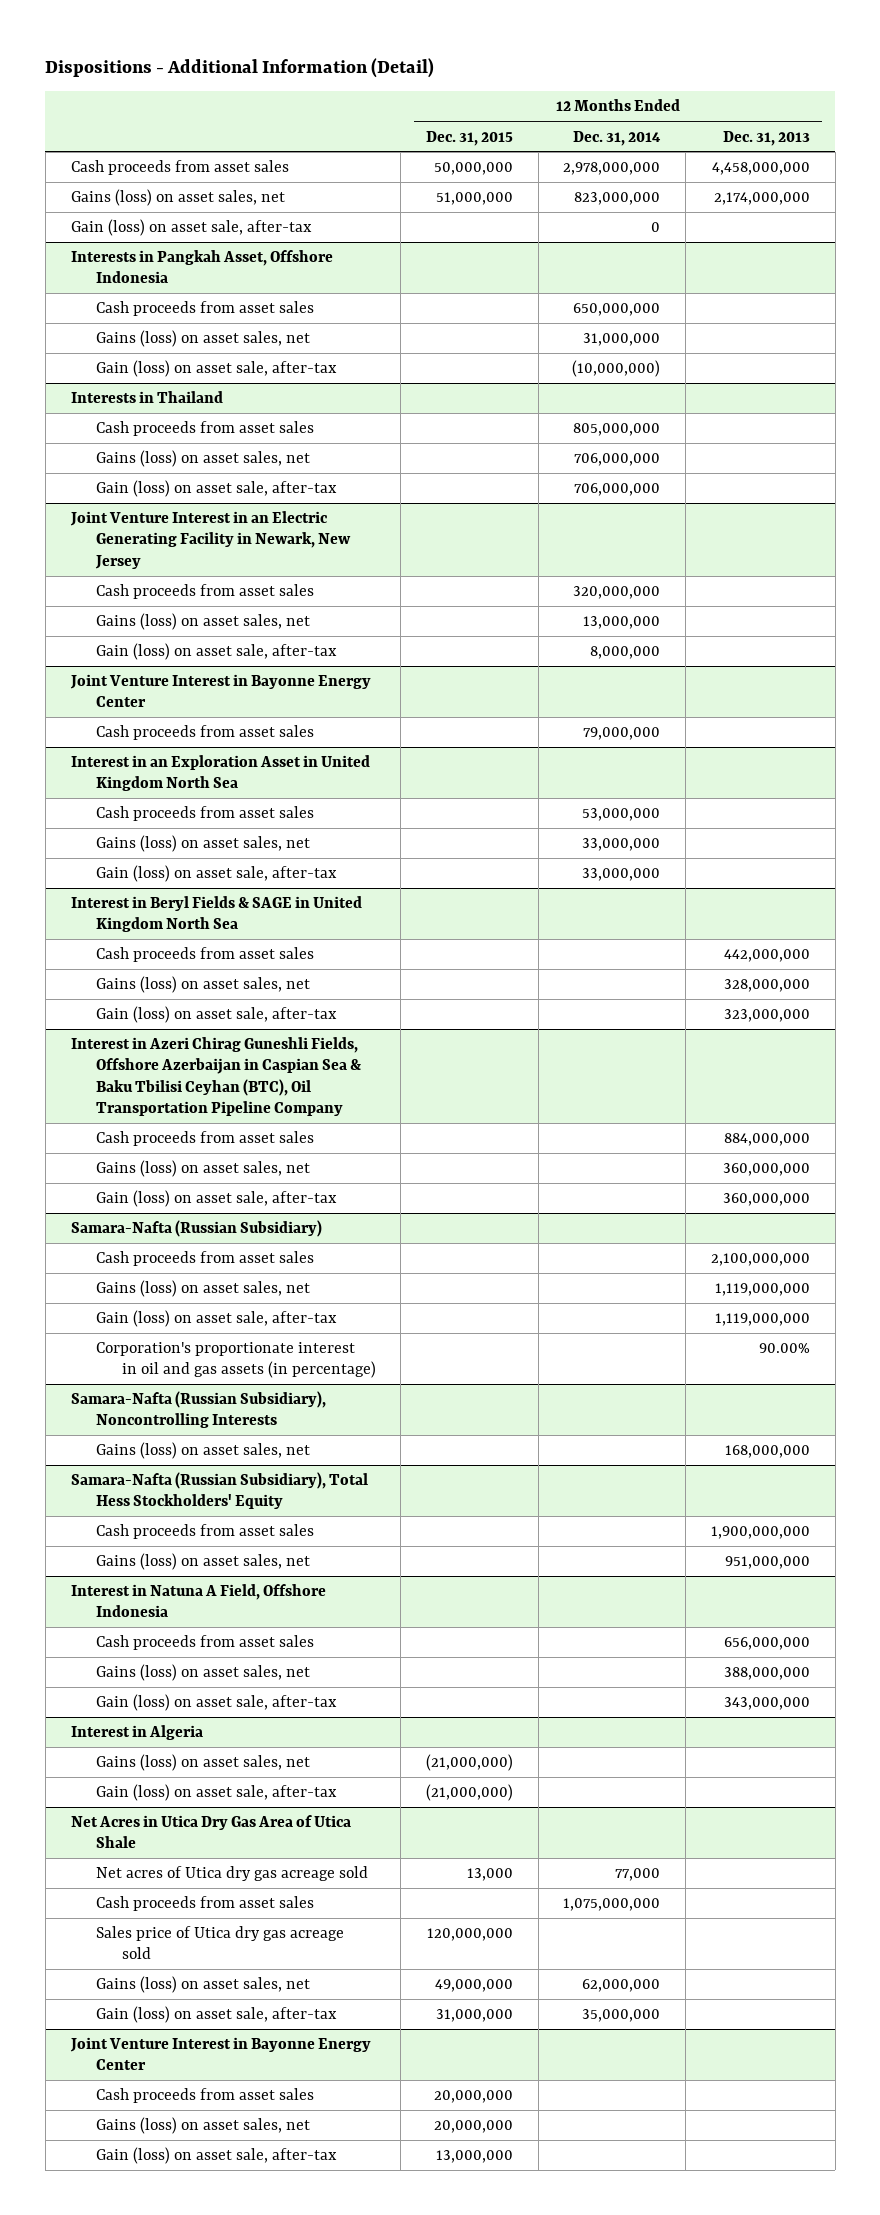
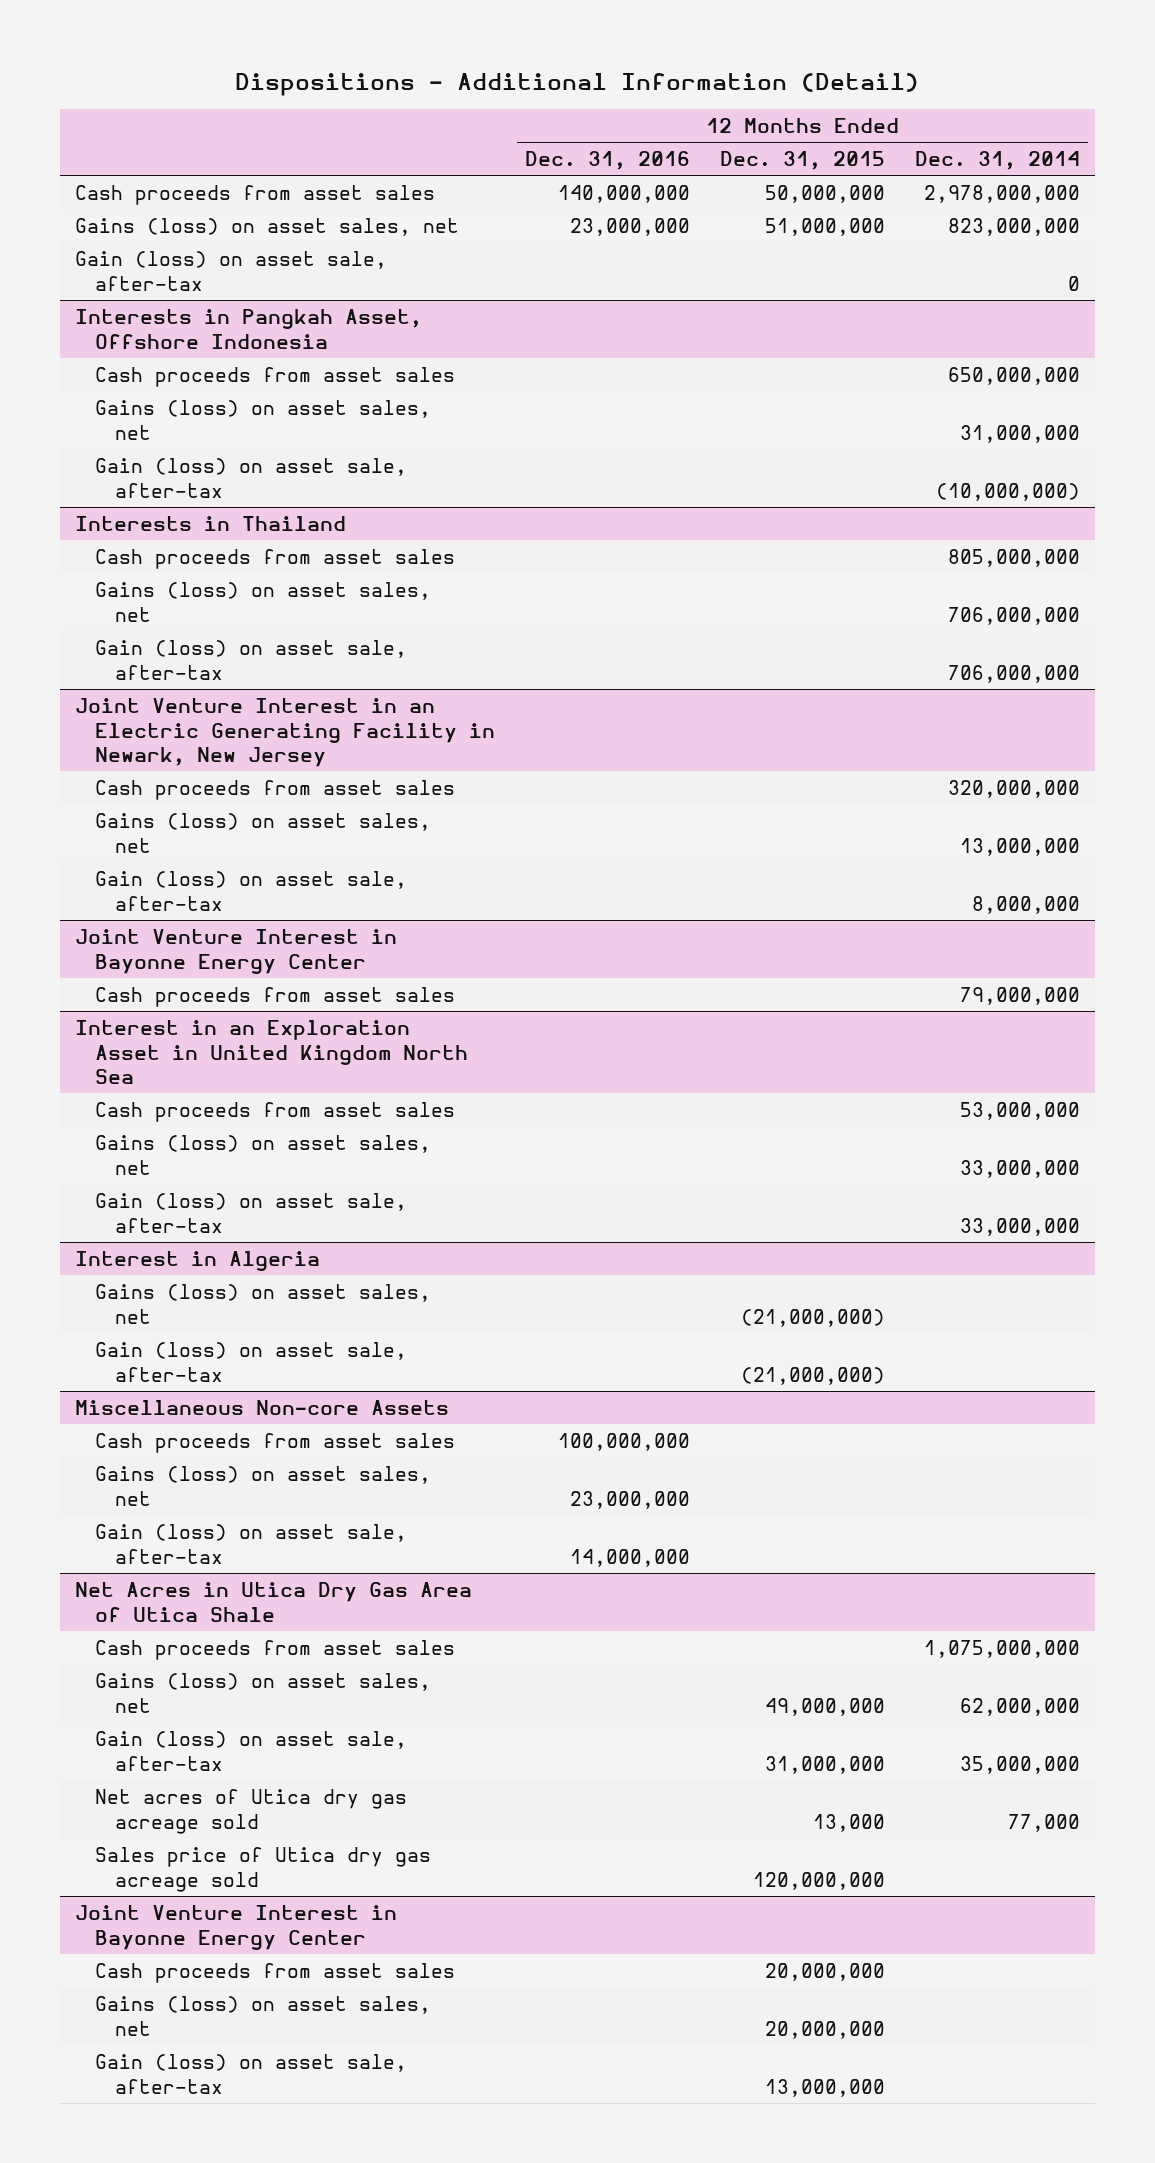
- | 12 Months Ended Dec. 31, 2015 | 12 Months Ended Dec. 31, 2014 | 12 Months Ended Dec. 31, 2013
+ | 12 Months Ended Dec. 31, 2016 | 12 Months Ended Dec. 31, 2015 | 12 Months Ended Dec. 31, 2014
- Interest in Beryl Fields & SAGE in United Kingdom North Sea
- Cash proceeds from asset sales | | | 442,000,000
- Gains (loss) on asset sales, net | | | 328,000,000
- Gain (loss) on asset sale, after-tax | | | 323,000,000
- Interest in Azeri Chirag Guneshli Fields, Offshore Azerbaijan in Caspian Sea & Baku Tbilisi Ceyhan (BTC), Oil Transportation Pipeline Company
- Cash proceeds from asset sales | | | 884,000,000
- Gains (loss) on asset sales, net | | | 360,000,000
- Gain (loss) on asset sale, after-tax | | | 360,000,000
- Samara-Nafta (Russian Subsidiary)
- Cash proceeds from asset sales | | | 2,100,000,000
- Gains (loss) on asset sales, net | | | 1,119,000,000
- Gain (loss) on asset sale, after-tax | | | 1,119,000,000
- Corporation's proportionate interest in oil and gas assets (in percentage) | | | 90.00%
- Samara-Nafta (Russian Subsidiary), Noncontrolling Interests
- Gains (loss) on asset sales, net | | | 168,000,000
- Samara-Nafta (Russian Subsidiary), Total Hess Stockholders' Equity
- Cash proceeds from asset sales | | | 1,900,000,000
- Gains (loss) on asset sales, net | | | 951,000,000
- Interest in Natuna A Field, Offshore Indonesia
- Cash proceeds from asset sales | | | 656,000,000
- Gains (loss) on asset sales, net | | | 388,000,000
- Gain (loss) on asset sale, after-tax | | | 343,000,000
+ Miscellaneous Non-core Assets
+ Cash proceeds from asset sales | 100,000,000 | |
+ Gains (loss) on asset sales, net | 23,000,000 | |
+ Gain (loss) on asset sale, after-tax | 14,000,000 | |
@ Net Acres in Utica Dry Gas Area of Utica Shale
moved down: Net acres of Utica dry gas acreage sold | | 13,000 | 77,000
moved down: Sales price of Utica dry gas acreage sold | | 120,000,000 |

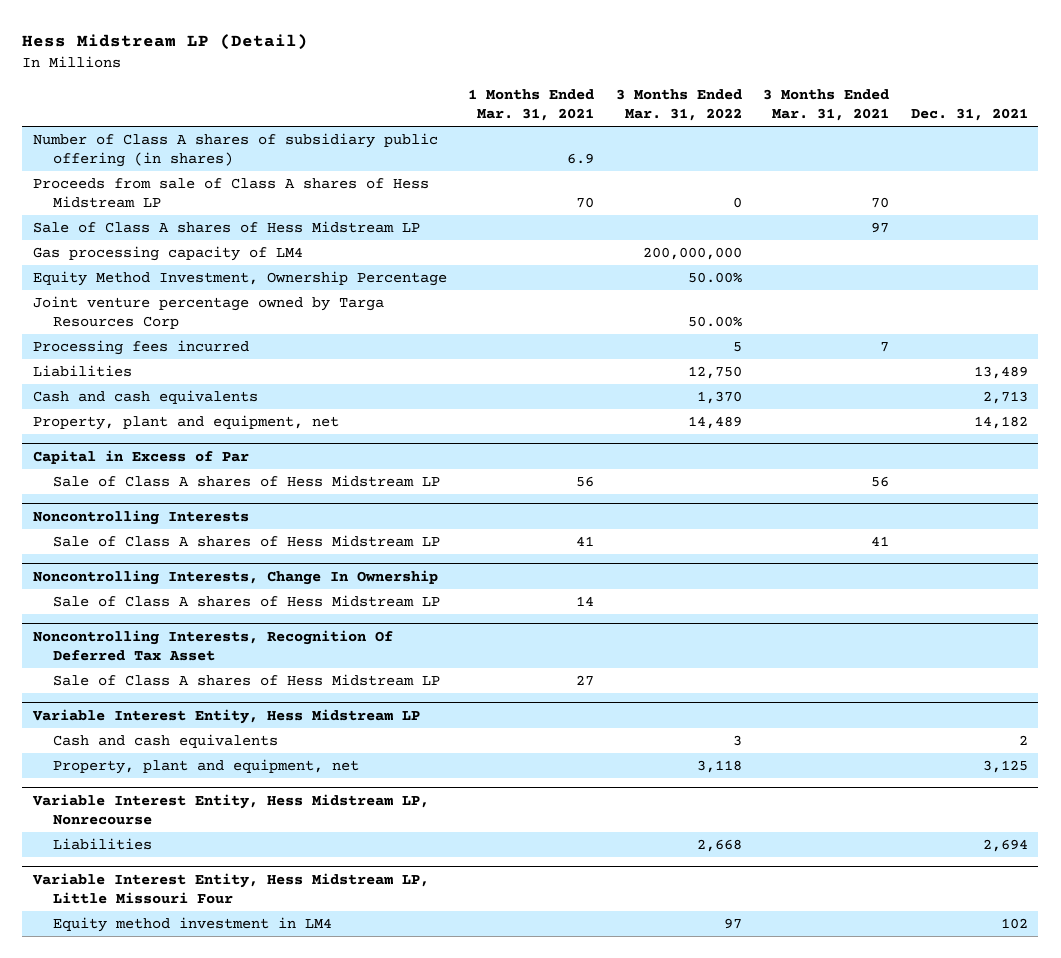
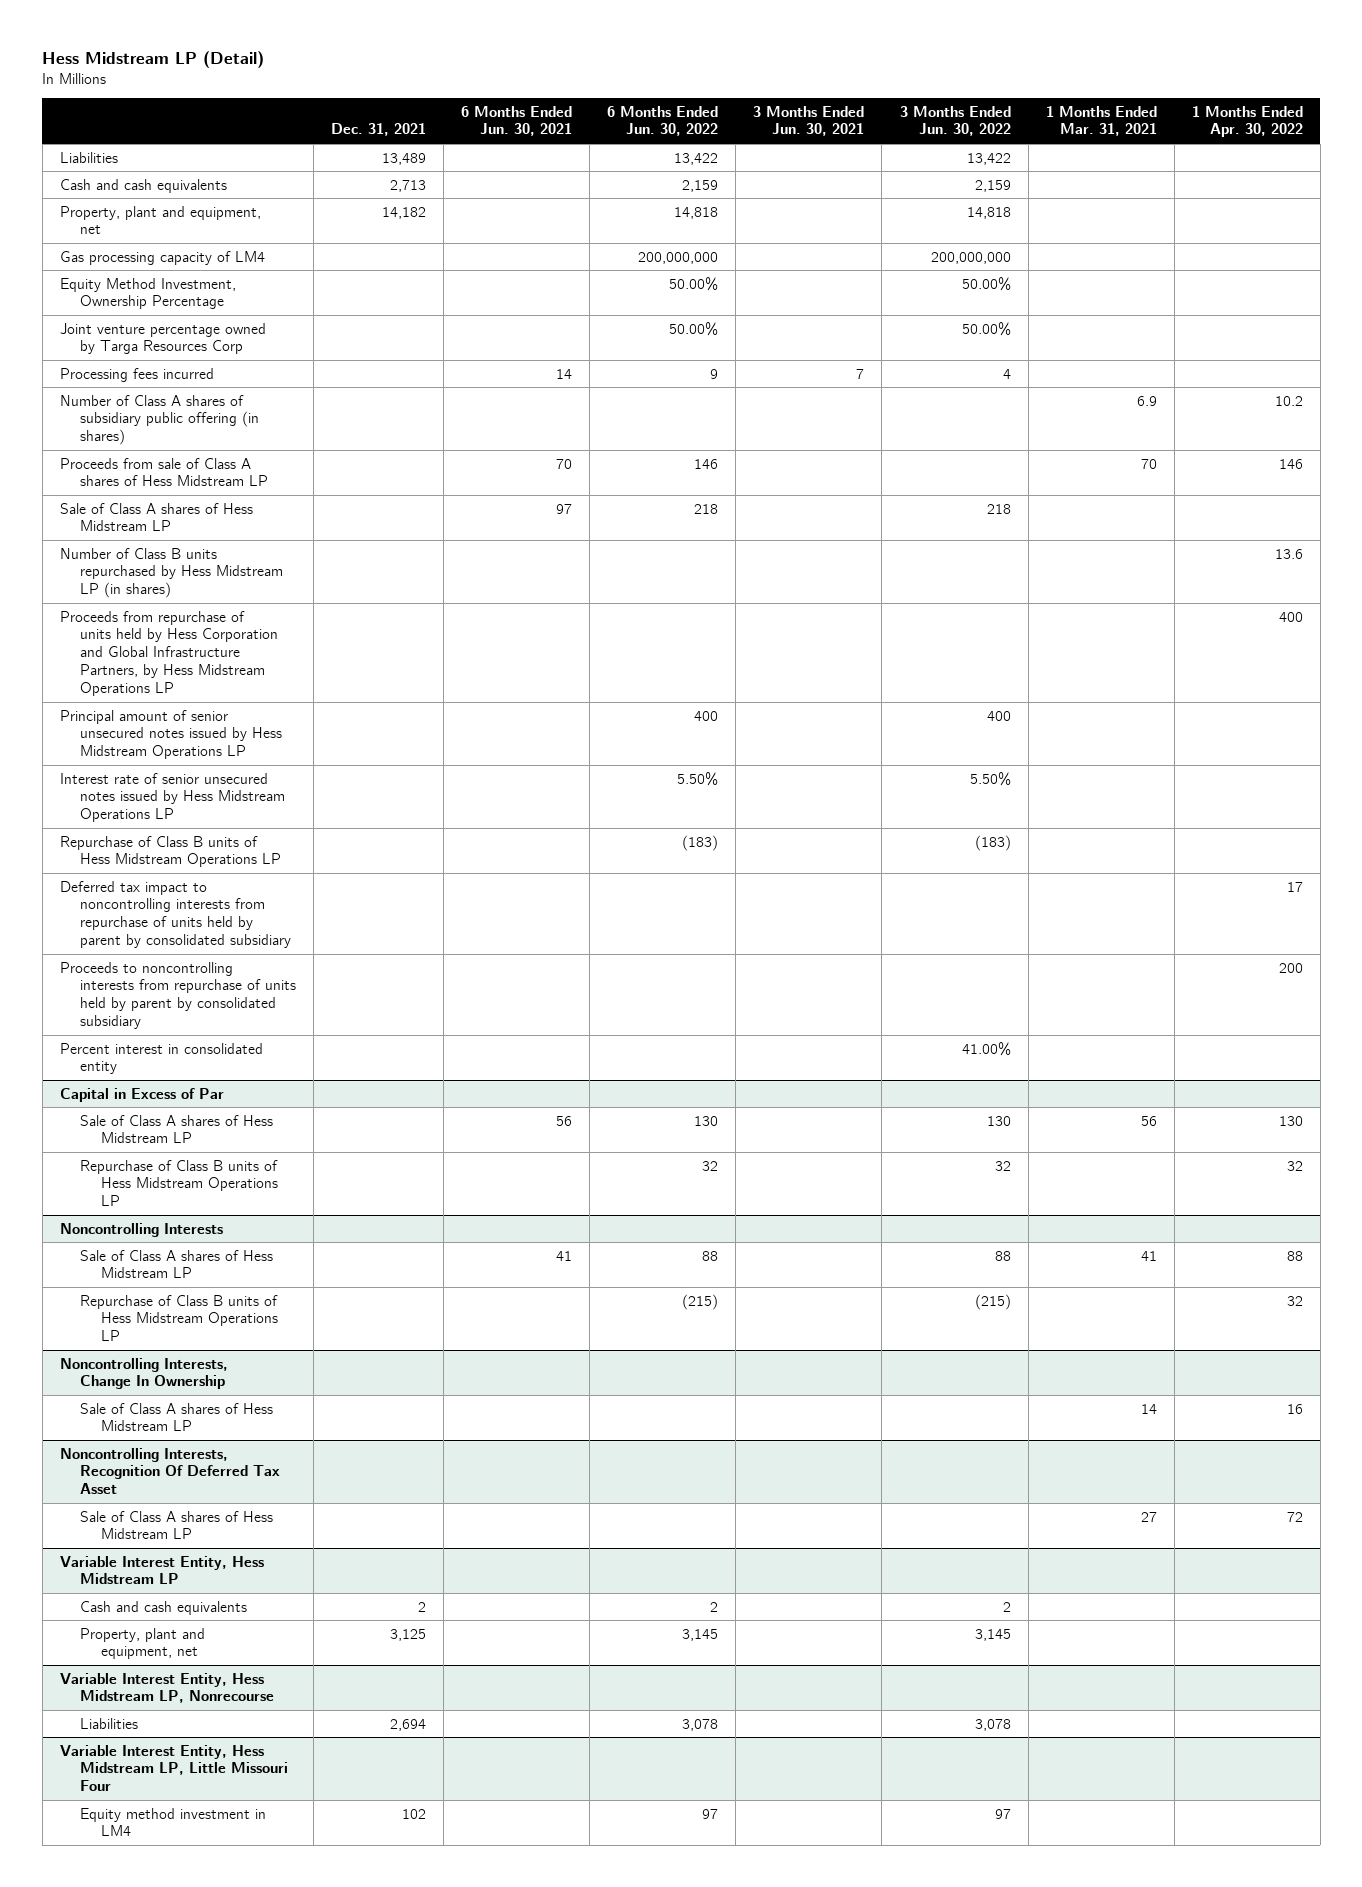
- | 1 Months Ended Mar. 31, 2021 | 3 Months Ended Mar. 31, 2022 | 3 Months Ended Mar. 31, 2021 | Dec. 31, 2021
+ | Dec. 31, 2021 | 6 Months Ended Jun. 30, 2021 | 6 Months Ended Jun. 30, 2022 | 3 Months Ended Jun. 30, 2021 | 3 Months Ended Jun. 30, 2022 | 1 Months Ended Mar. 31, 2021 | 1 Months Ended Apr. 30, 2022
moved up: Liabilities | 13,489 | | 13,422 | | 13,422 | |
moved up: Cash and cash equivalents | 2,713 | | 2,159 | | 2,159 | |
moved up: Property, plant and equipment, net | 14,182 | | 14,818 | | 14,818 | |
moved down: Number of Class A shares of subsidiary public offering (in shares) | | | | | | 6.9 | 10.2
moved down: Proceeds from sale of Class A shares of Hess Midstream LP | | 70 | 146 | | | 70 | 146
moved down: Sale of Class A shares of Hess Midstream LP | | 97 | 218 | | 218 | |
+ Number of Class B units repurchased by Hess Midstream LP (in shares) | | | | | | | 13.6
+ Proceeds from repurchase of units held by Hess Corporation and Global Infrastructure Partners, by Hess Midstream Operations LP | | | | | | | 400
+ Principal amount of senior unsecured notes issued by Hess Midstream Operations LP | | | 400 | | 400 | |
+ Interest rate of senior unsecured notes issued by Hess Midstream Operations LP | | | 5.50% | | 5.50% | |
+ Repurchase of Class B units of Hess Midstream Operations LP | | | (183) | | (183) | |
+ Deferred tax impact to noncontrolling interests from repurchase of units held by parent by consolidated subsidiary | | | | | | | 17
+ Proceeds to noncontrolling interests from repurchase of units held by parent by consolidated subsidiary | | | | | | | 200
+ Percent interest in consolidated entity | | | | | 41.00% | |
@ Capital in Excess of Par
+ Repurchase of Class B units of Hess Midstream Operations LP | | | 32 | | 32 | | 32
@ Noncontrolling Interests
+ Repurchase of Class B units of Hess Midstream Operations LP | | | (215) | | (215) | | 32

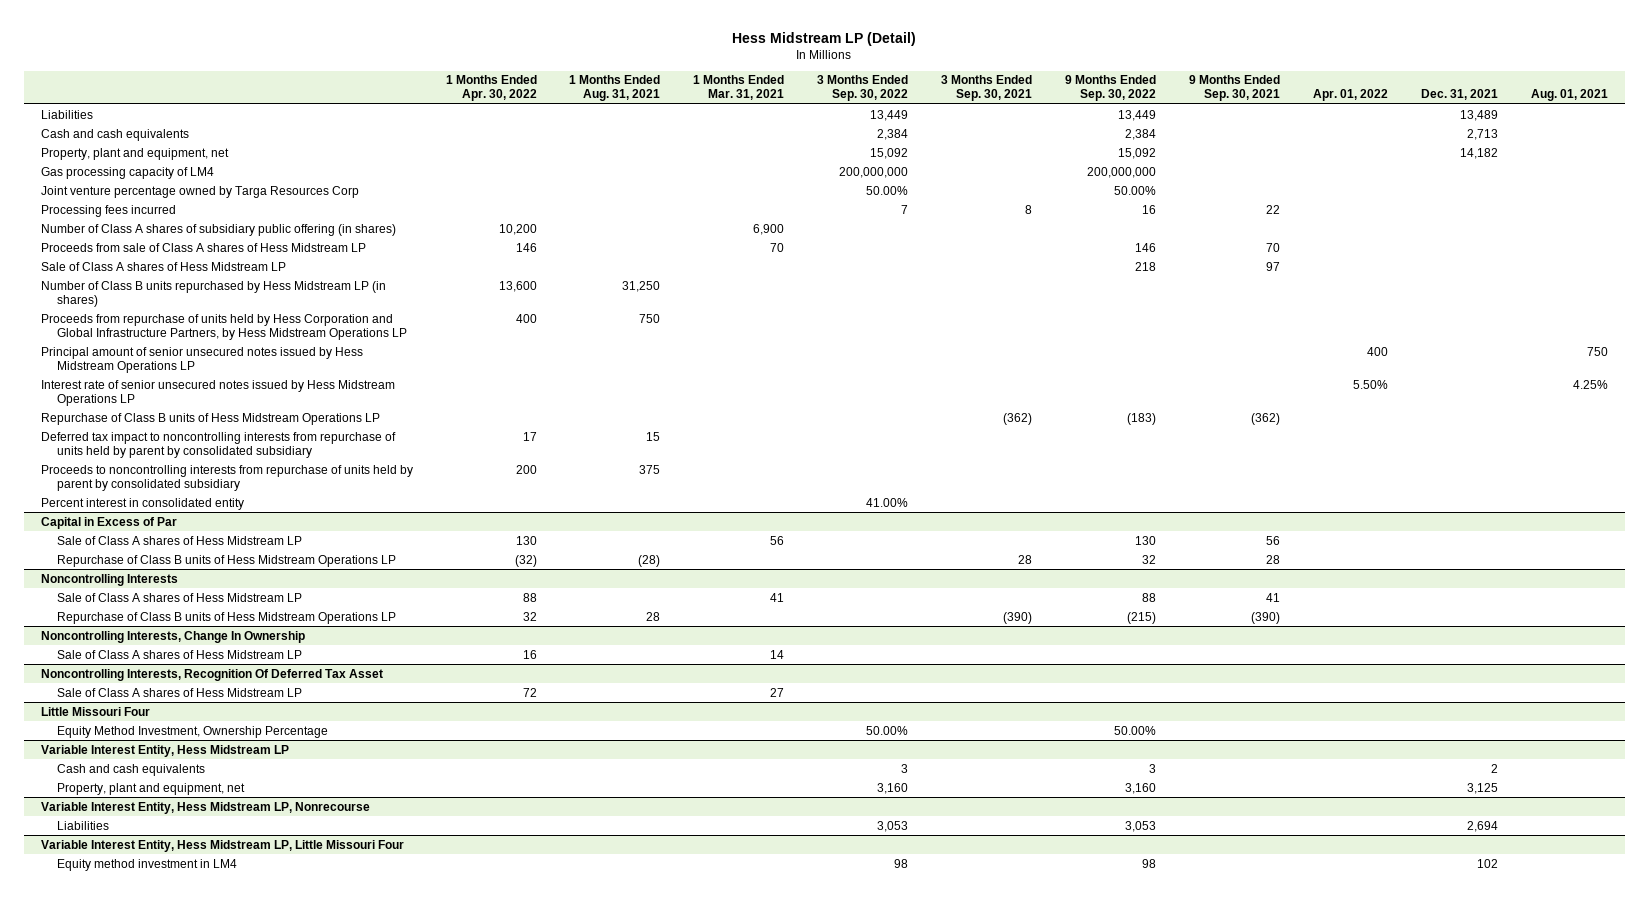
- | Dec. 31, 2021 | 6 Months Ended Jun. 30, 2021 | 6 Months Ended Jun. 30, 2022 | 3 Months Ended Jun. 30, 2021 | 3 Months Ended Jun. 30, 2022 | 1 Months Ended Mar. 31, 2021 | 1 Months Ended Apr. 30, 2022
+ | 1 Months Ended Apr. 30, 2022 | 1 Months Ended Aug. 31, 2021 | 1 Months Ended Mar. 31, 2021 | 3 Months Ended Sep. 30, 2022 | 3 Months Ended Sep. 30, 2021 | 9 Months Ended Sep. 30, 2022 | 9 Months Ended Sep. 30, 2021 | Apr. 01, 2022 | Dec. 31, 2021 | Aug. 01, 2021
- Equity Method Investment, Ownership Percentage | | | 50.00% | | 50.00% | |
- Number of Class A shares of subsidiary public offering (in shares) | | | | | | 6.9 | 10.2
+ Number of Class A shares of subsidiary public offering (in shares) | 10,200 | | 6,900 | | | | | | |
- Number of Class B units repurchased by Hess Midstream LP (in shares) | | | | | | | 13.6
+ Number of Class B units repurchased by Hess Midstream LP (in shares) | 13,600 | 31,250 | | | | | | | |
@ Capital in Excess of Par
- Repurchase of Class B units of Hess Midstream Operations LP | | | 32 | | 32 | | 32
+ Repurchase of Class B units of Hess Midstream Operations LP | (32) | (28) | | | 28 | 32 | 28 | | |
+ Little Missouri Four
+ Equity Method Investment, Ownership Percentage | | | | 50.00% | | 50.00% | | | |

